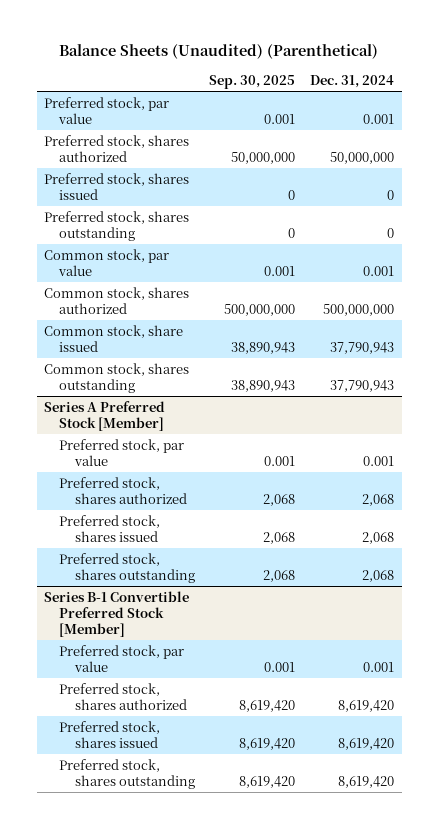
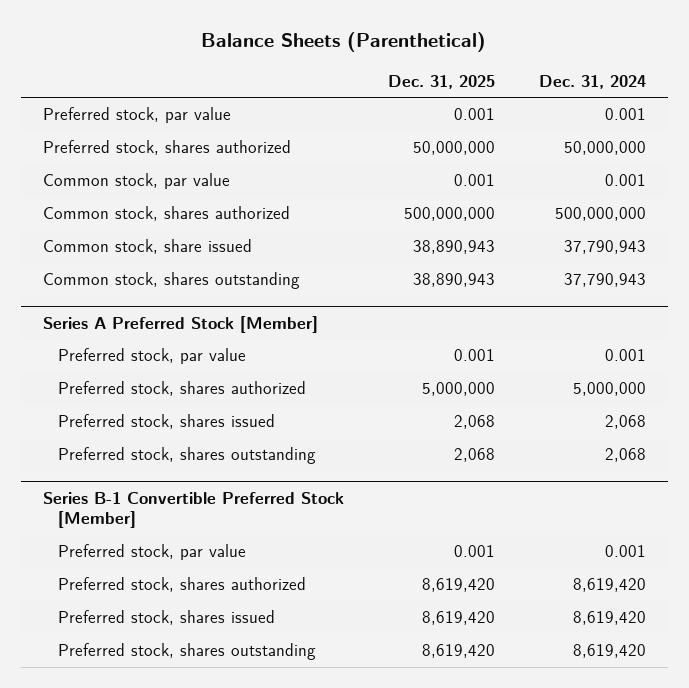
- Balance Sheets (Unaudited) (Parenthetical)
+ Balance Sheets (Parenthetical)
- | Sep. 30, 2025 | Dec. 31, 2024
+ | Dec. 31, 2025 | Dec. 31, 2024
- Preferred stock, shares issued | 0 | 0
- Preferred stock, shares outstanding | 0 | 0
@ Series A Preferred Stock [Member]
- Preferred stock, shares authorized | 2,068 | 2,068
+ Preferred stock, shares authorized | 5,000,000 | 5,000,000

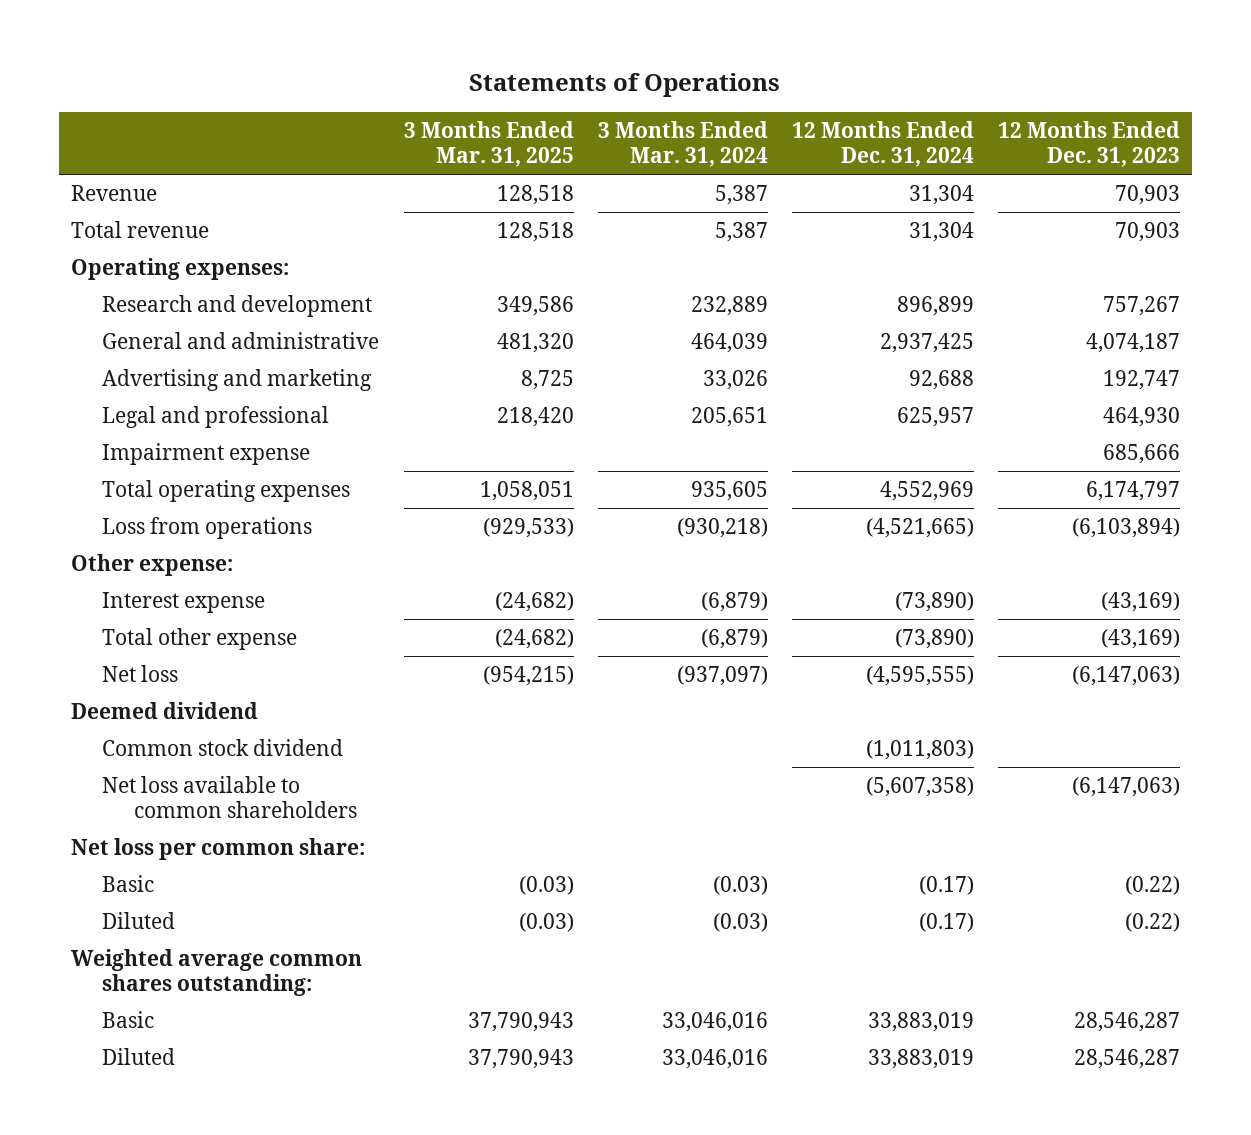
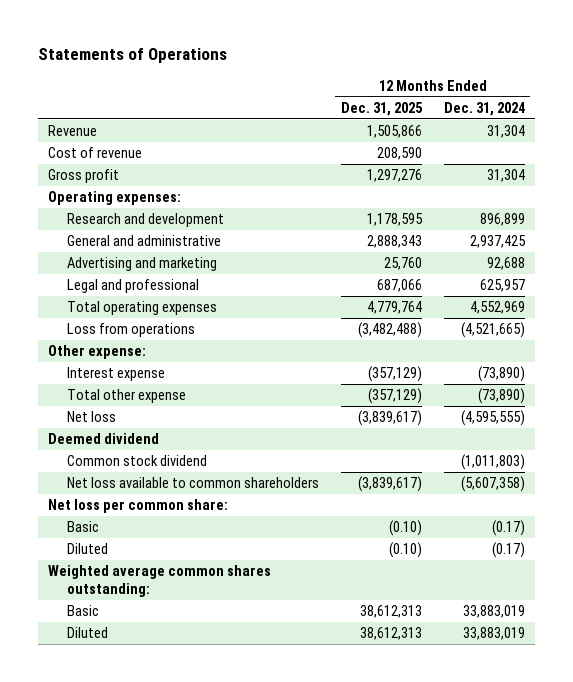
- | 3 Months Ended Mar. 31, 2025 | 3 Months Ended Mar. 31, 2024 | 12 Months Ended Dec. 31, 2024 | 12 Months Ended Dec. 31, 2023
+ | 12 Months Ended Dec. 31, 2025 | 12 Months Ended Dec. 31, 2024
- Total revenue | 128,518 | 5,387 | 31,304 | 70,903
+ Cost of revenue | 208,590 |
+ Gross profit | 1,297,276 | 31,304
- Impairment expense | | | | 685,666

